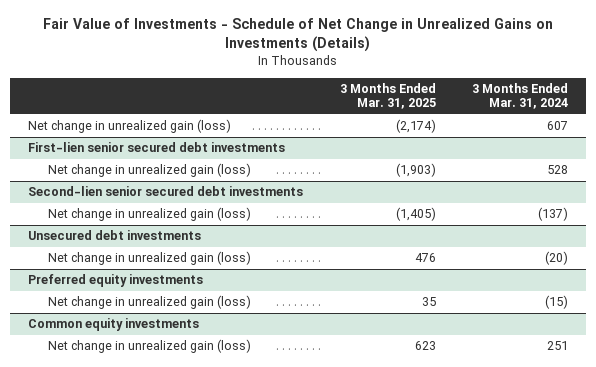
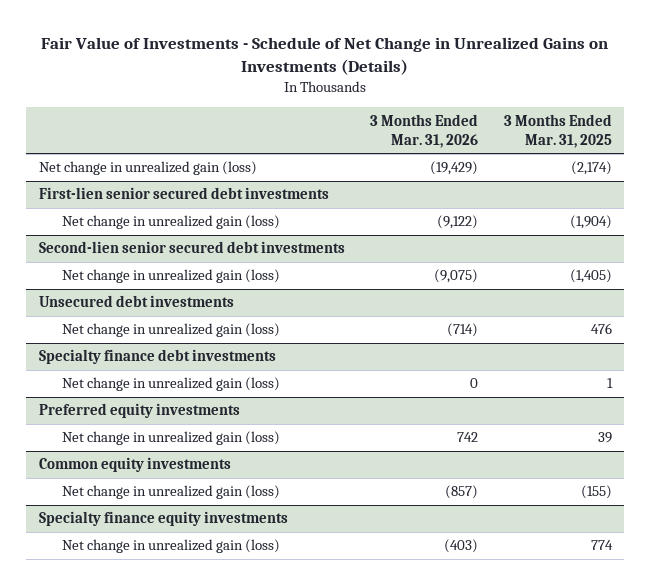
- | 3 Months Ended Mar. 31, 2025 | 3 Months Ended Mar. 31, 2024
+ | 3 Months Ended Mar. 31, 2026 | 3 Months Ended Mar. 31, 2025
@ First-lien senior secured debt investments
- Net change in unrealized gain (loss) | (1,903) | 528
+ Net change in unrealized gain (loss) | (9,122) | (1,904)
+ Specialty finance debt investments
+ Net change in unrealized gain (loss) | 0 | 1
@ Preferred equity investments
- Net change in unrealized gain (loss) | 35 | (15)
+ Net change in unrealized gain (loss) | 742 | 39
@ Common equity investments
- Net change in unrealized gain (loss) | 623 | 251
+ Net change in unrealized gain (loss) | (857) | (155)
+ Specialty finance equity investments
+ Net change in unrealized gain (loss) | (403) | 774

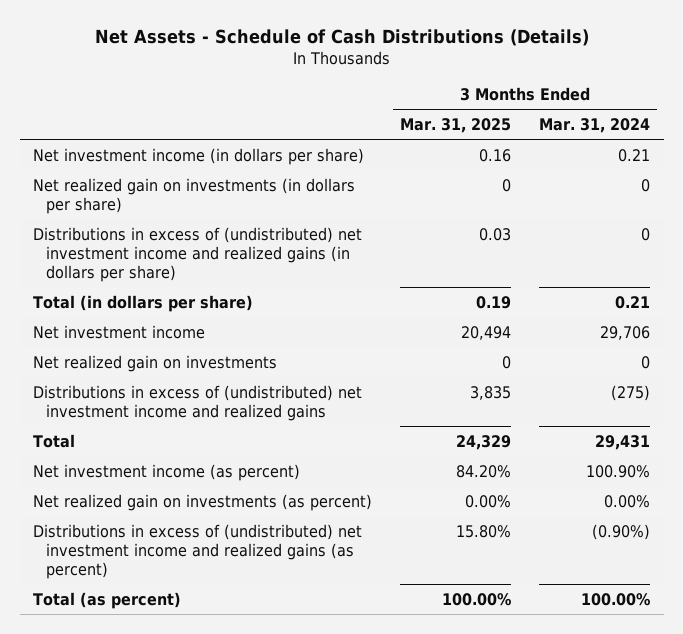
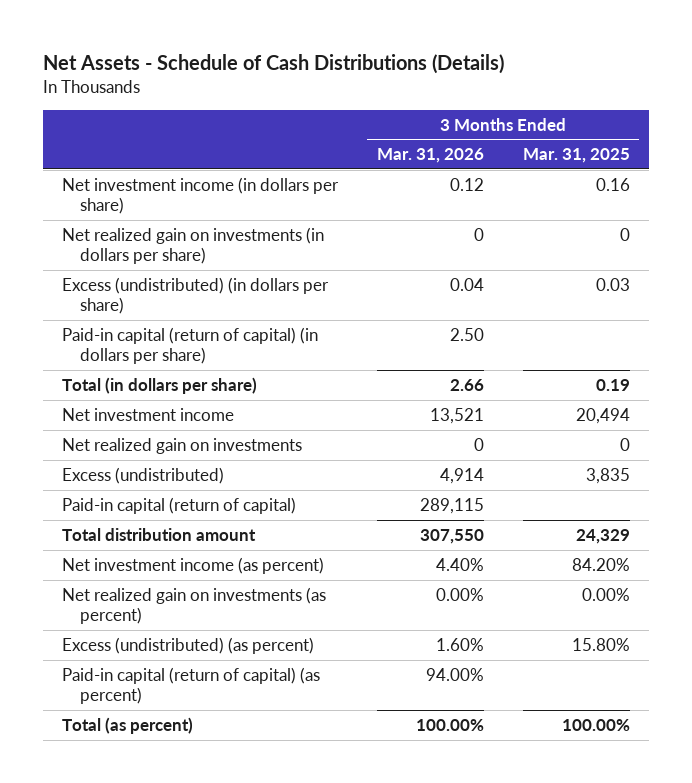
- | 3 Months Ended Mar. 31, 2025 | 3 Months Ended Mar. 31, 2024
+ | 3 Months Ended Mar. 31, 2026 | 3 Months Ended Mar. 31, 2025
- Distributions in excess of (undistributed) net investment income and realized gains (in dollars per share) | 0.03 | 0
+ Excess (undistributed) (in dollars per share) | 0.04 | 0.03
+ Paid-in capital (return of capital) (in dollars per share) | 2.50 |
- Distributions in excess of (undistributed) net investment income and realized gains | 3,835 | (275)
- Total | 24,329 | 29,431
+ Excess (undistributed) | 4,914 | 3,835
+ Paid-in capital (return of capital) | 289,115 |
+ Total distribution amount | 307,550 | 24,329
- Distributions in excess of (undistributed) net investment income and realized gains (as percent) | 15.80% | (0.90%)
+ Excess (undistributed) (as percent) | 1.60% | 15.80%
+ Paid-in capital (return of capital) (as percent) | 94.00% |

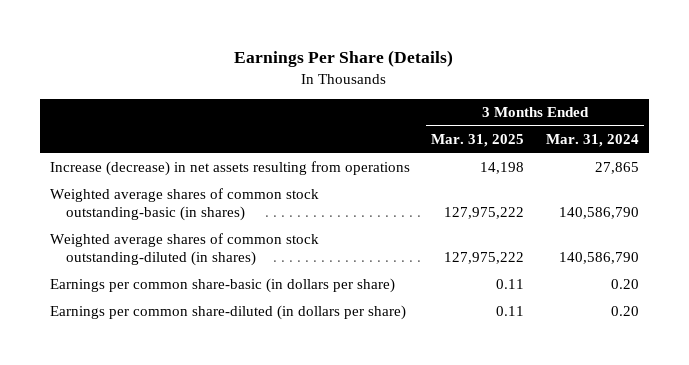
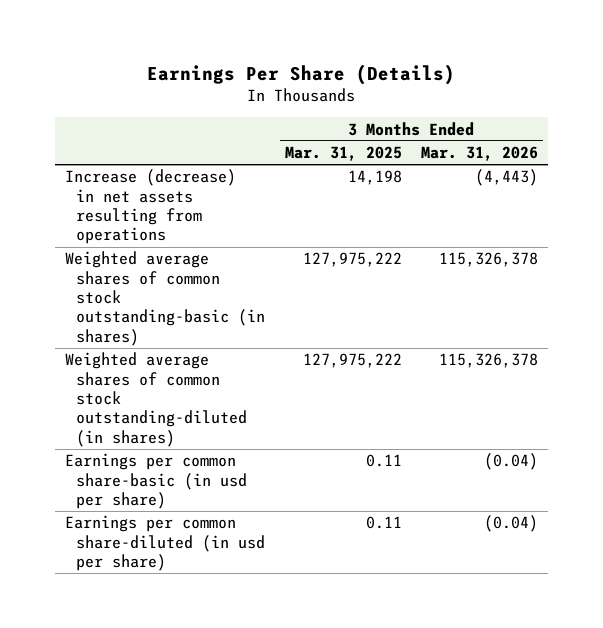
- | 3 Months Ended Mar. 31, 2025 | 3 Months Ended Mar. 31, 2024
+ | 3 Months Ended Mar. 31, 2025 | 3 Months Ended Mar. 31, 2026
- Earnings per common share-basic (in dollars per share) | 0.11 | 0.20
- Earnings per common share-diluted (in dollars per share) | 0.11 | 0.20
+ Earnings per common share-basic (in usd per share) | 0.11 | (0.04)
+ Earnings per common share-diluted (in usd per share) | 0.11 | (0.04)

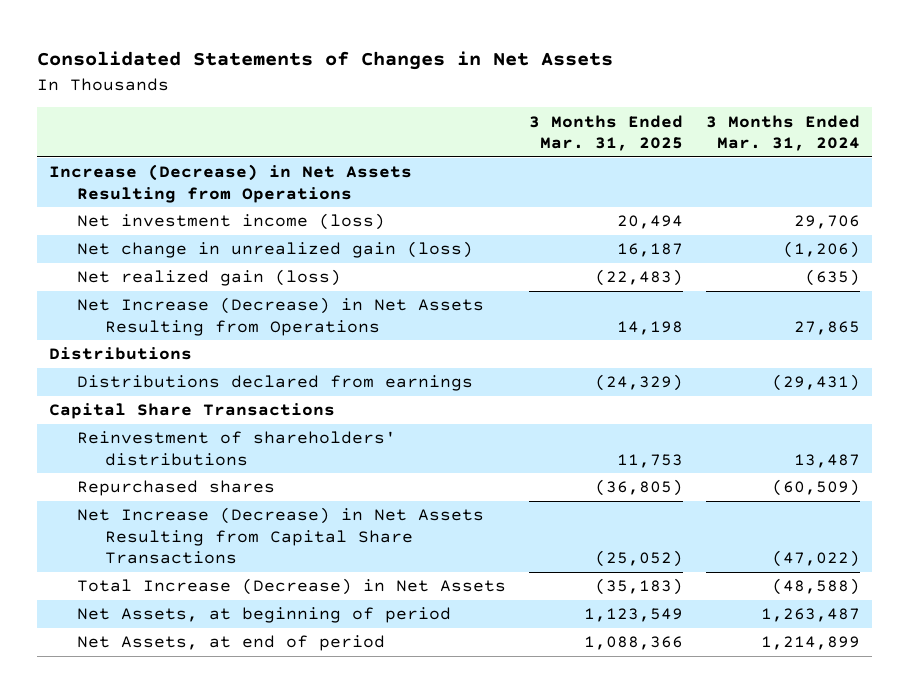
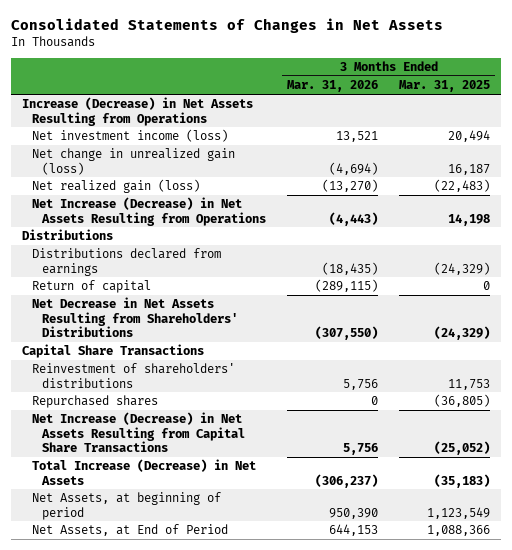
- | 3 Months Ended Mar. 31, 2025 | 3 Months Ended Mar. 31, 2024
+ | 3 Months Ended Mar. 31, 2026 | 3 Months Ended Mar. 31, 2025
+ Return of capital | (289,115) | 0
+ Net Decrease in Net Assets Resulting from Shareholders' Distributions | (307,550) | (24,329)
- Net Assets, at end of period | 1,088,366 | 1,214,899
+ Net Assets, at End of Period | 644,153 | 1,088,366

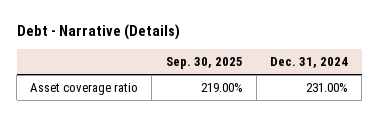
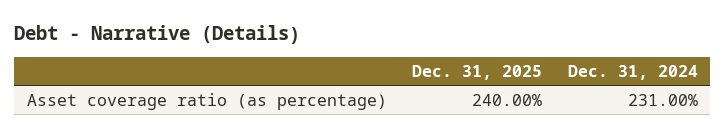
- | Sep. 30, 2025 | Dec. 31, 2024
+ | Dec. 31, 2025 | Dec. 31, 2024
- Asset coverage ratio | 219.00% | 231.00%
+ Asset coverage ratio (as percentage) | 240.00% | 231.00%

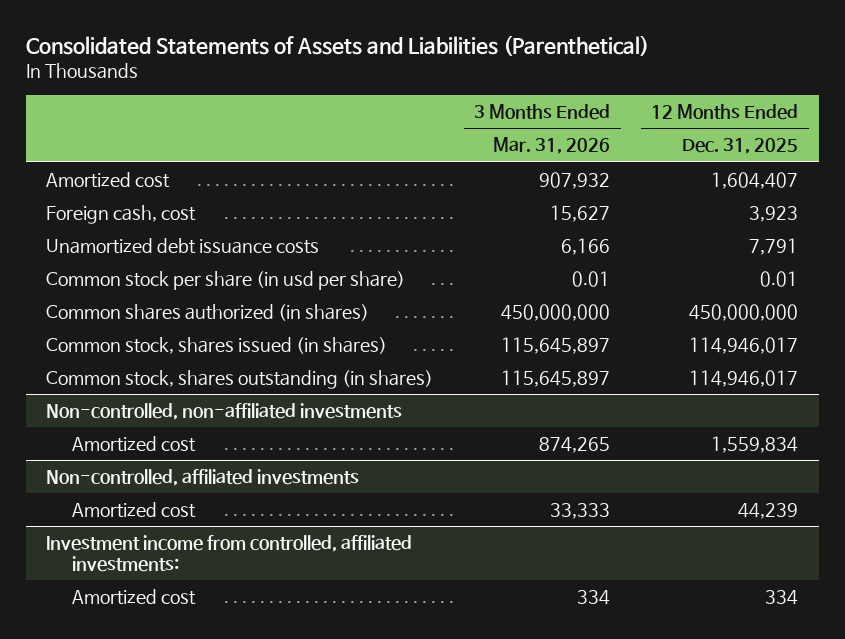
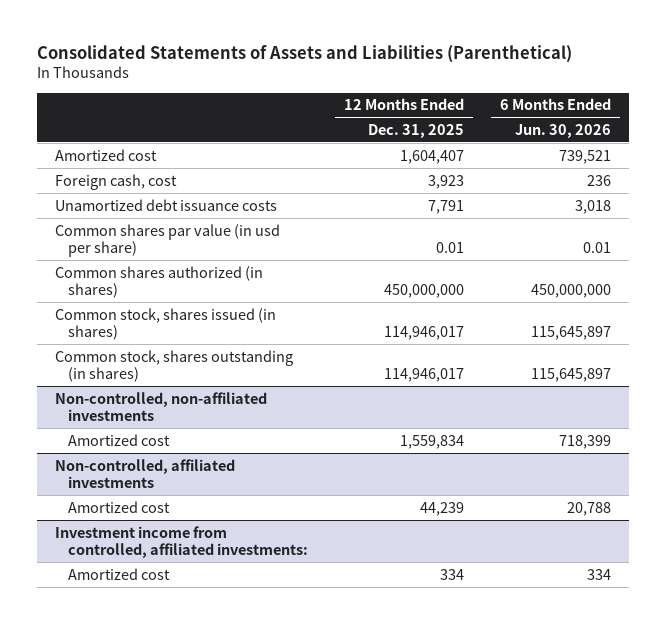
- | 3 Months Ended Mar. 31, 2026 | 12 Months Ended Dec. 31, 2025
+ | 12 Months Ended Dec. 31, 2025 | 6 Months Ended Jun. 30, 2026
- Common stock per share (in usd per share) | 0.01 | 0.01
+ Common shares par value (in usd per share) | 0.01 | 0.01

